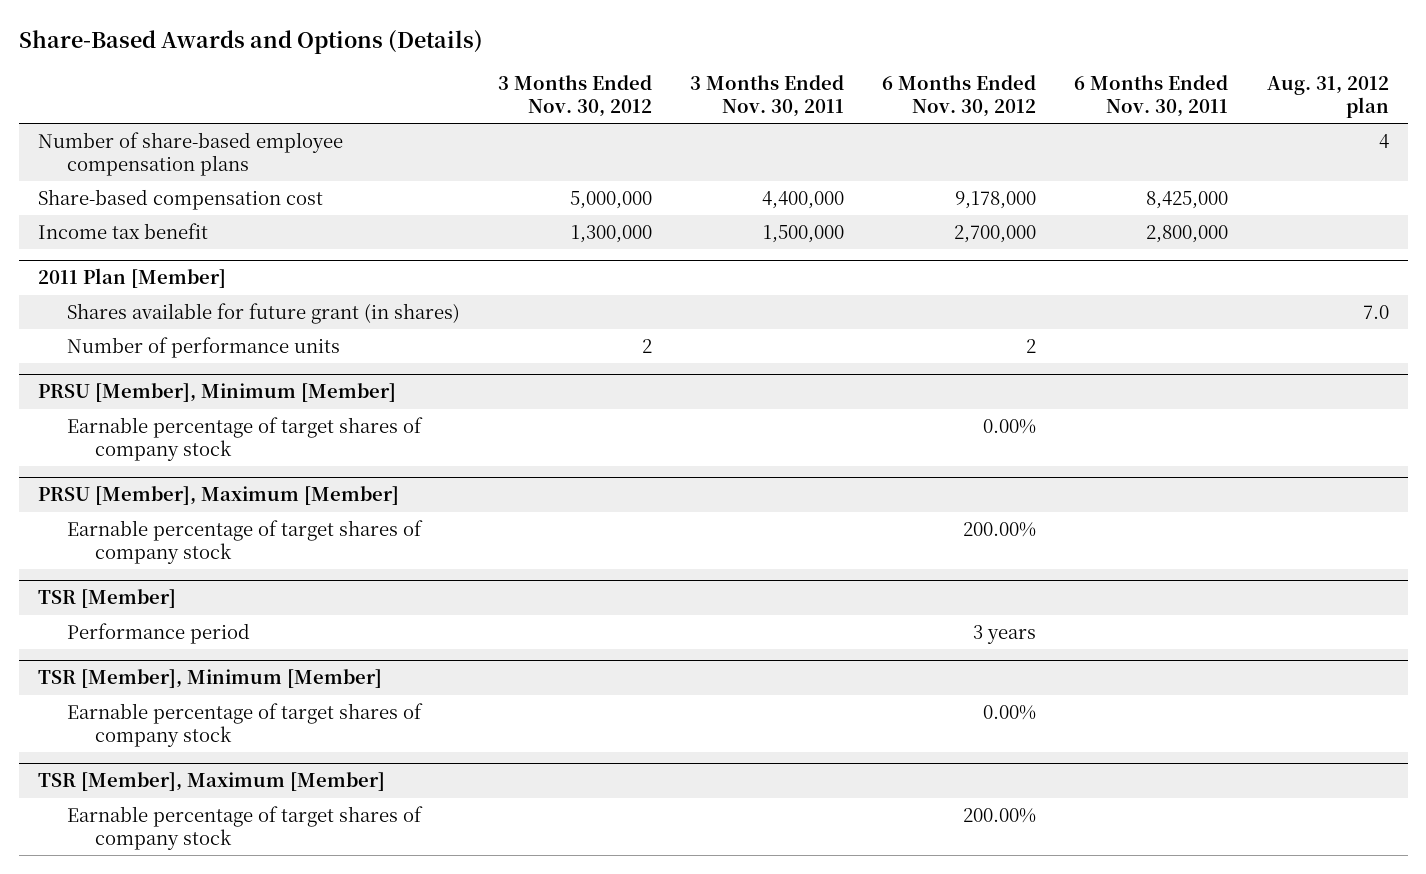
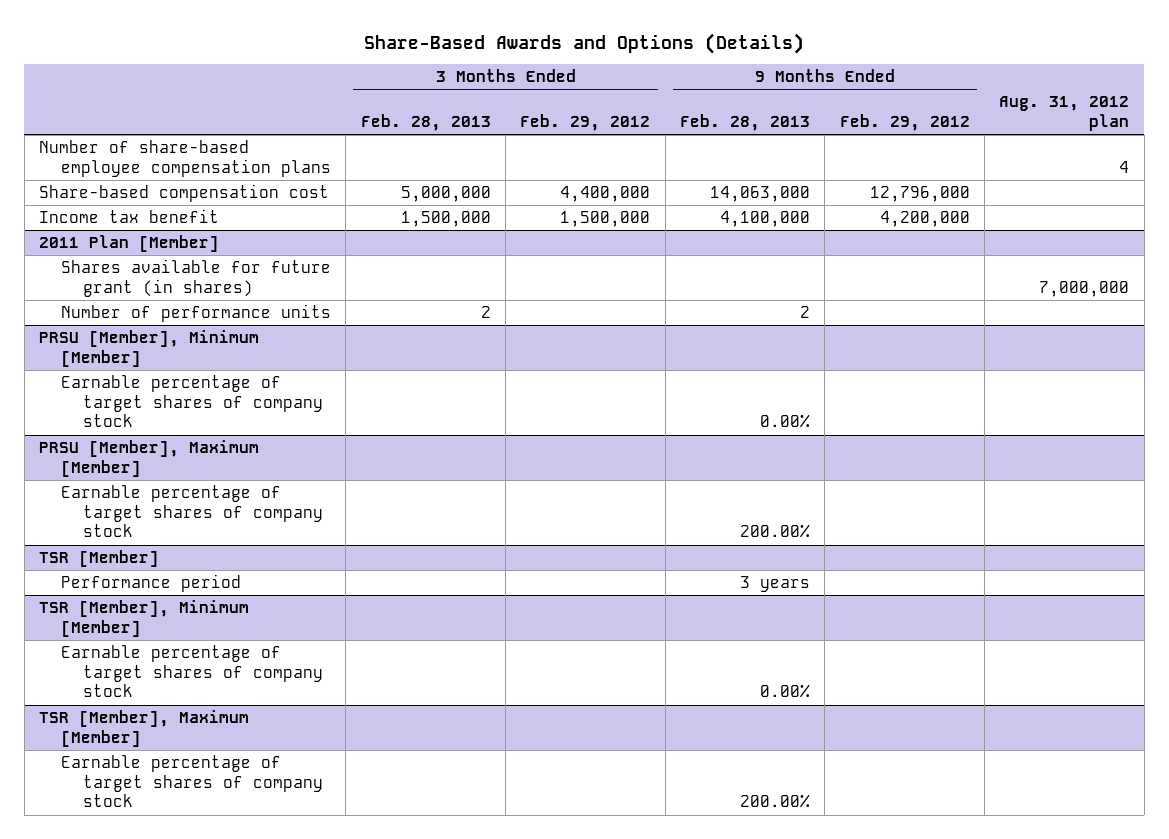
- | 3 Months Ended Nov. 30, 2012 | 3 Months Ended Nov. 30, 2011 | 6 Months Ended Nov. 30, 2012 | 6 Months Ended Nov. 30, 2011 | Aug. 31, 2012 plan
+ | 3 Months Ended Feb. 28, 2013 | 3 Months Ended Feb. 29, 2012 | 9 Months Ended Feb. 28, 2013 | 9 Months Ended Feb. 29, 2012 | Aug. 31, 2012 plan
@ 2011 Plan [Member]
- Shares available for future grant (in shares) | | | | | 7.0
+ Shares available for future grant (in shares) | | | | | 7,000,000

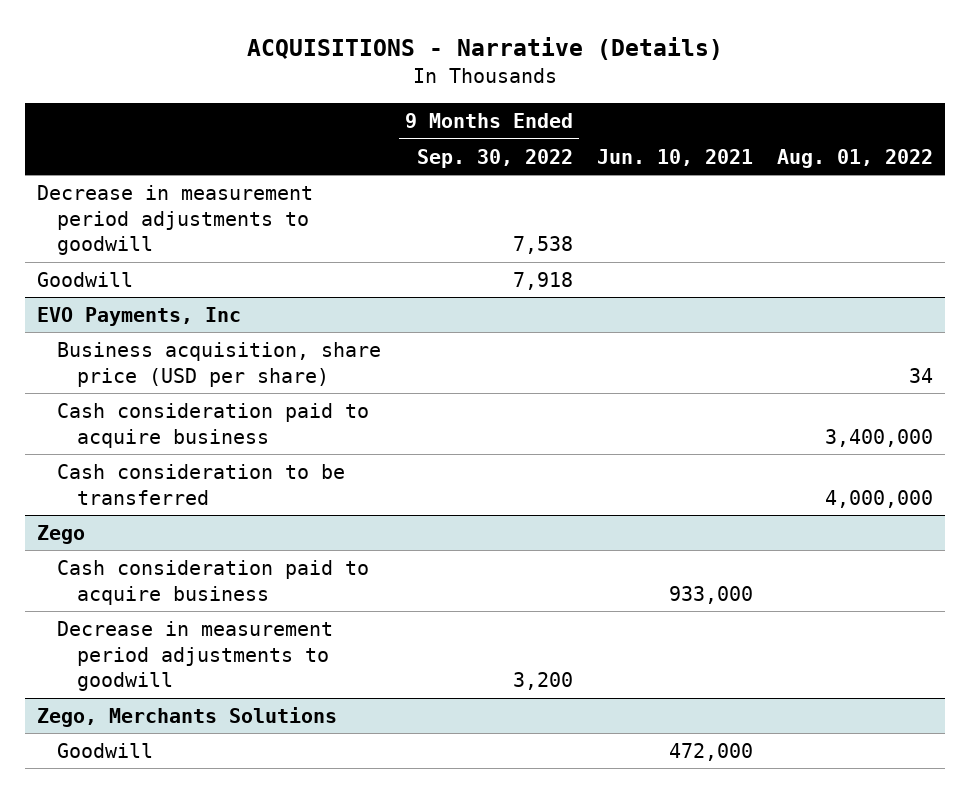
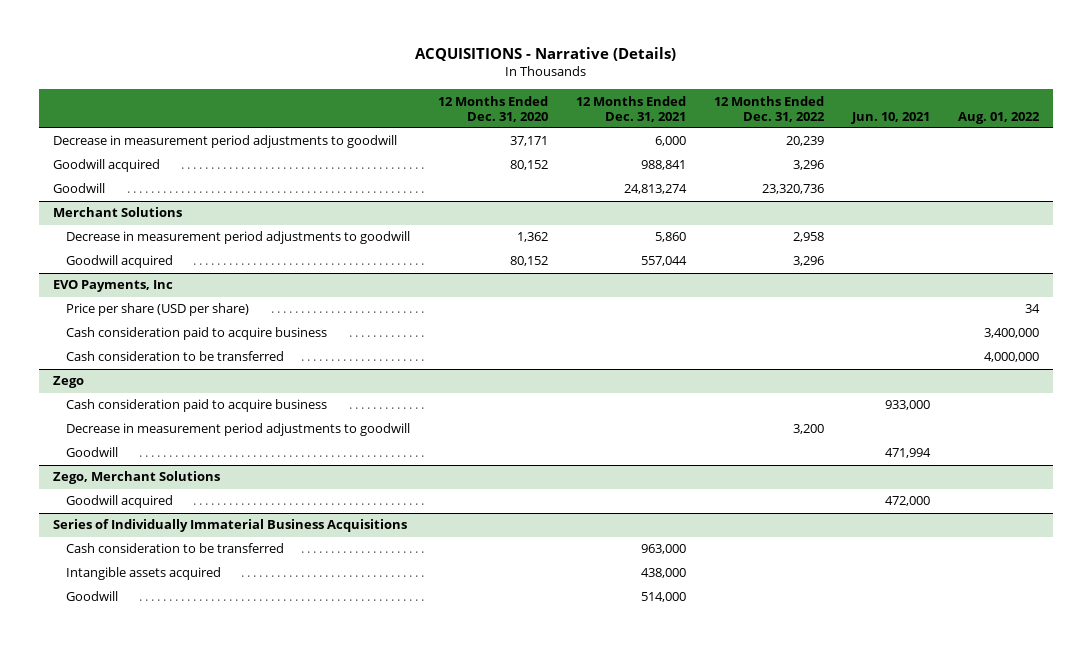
- | 9 Months Ended Sep. 30, 2022 | Jun. 10, 2021 | Aug. 01, 2022
+ | 12 Months Ended Dec. 31, 2020 | 12 Months Ended Dec. 31, 2021 | 12 Months Ended Dec. 31, 2022 | Jun. 10, 2021 | Aug. 01, 2022
+ Goodwill acquired | 80,152 | 988,841 | 3,296 | |
+ Merchant Solutions
+ Decrease in measurement period adjustments to goodwill | 1,362 | 5,860 | 2,958 | |
+ Goodwill acquired | 80,152 | 557,044 | 3,296 | |
@ EVO Payments, Inc
- Business acquisition, share price (USD per share) | | | 34
+ Price per share (USD per share) | | | | | 34
- Zego, Merchants Solutions
- Goodwill | | 472,000 |
@ Zego
+ Goodwill | | | | 471,994 |
+ Zego, Merchant Solutions
+ Goodwill acquired | | | | 472,000 |
+ Series of Individually Immaterial Business Acquisitions
+ Cash consideration to be transferred | | 963,000 | | |
+ Intangible assets acquired | | 438,000 | | |
+ Goodwill | | 514,000 | | |

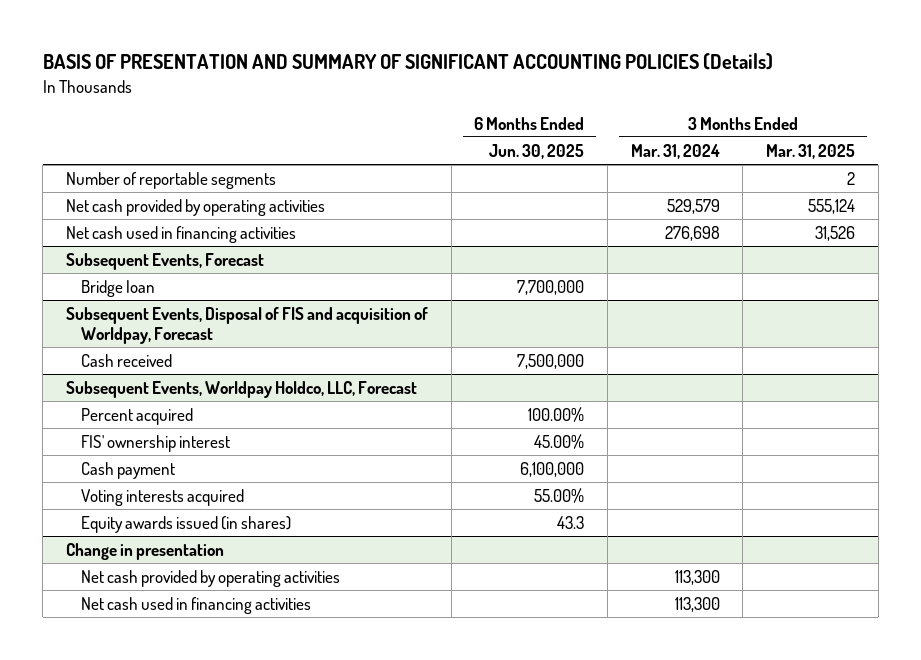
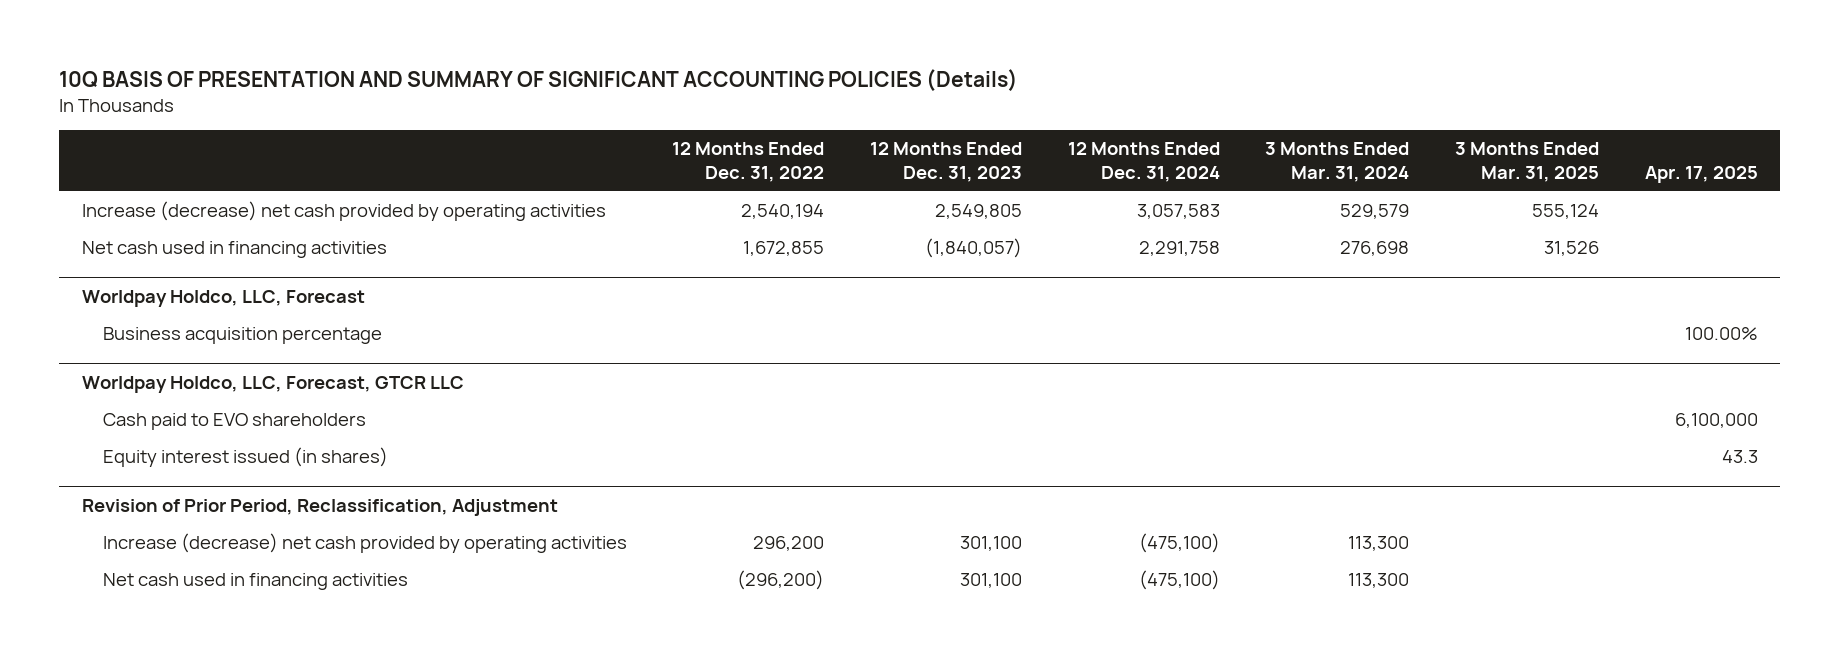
- BASIS OF PRESENTATION AND SUMMARY OF SIGNIFICANT ACCOUNTING POLICIES (Details)
+ 10Q BASIS OF PRESENTATION AND SUMMARY OF SIGNIFICANT ACCOUNTING POLICIES (Details)
- | 6 Months Ended Jun. 30, 2025 | 3 Months Ended Mar. 31, 2024 | 3 Months Ended Mar. 31, 2025
+ | 12 Months Ended Dec. 31, 2022 | 12 Months Ended Dec. 31, 2023 | 12 Months Ended Dec. 31, 2024 | 3 Months Ended Mar. 31, 2024 | 3 Months Ended Mar. 31, 2025 | Apr. 17, 2025
- Number of reportable segments | | | 2
- Net cash provided by operating activities | | 529,579 | 555,124
+ Increase (decrease) net cash provided by operating activities | 2,540,194 | 2,549,805 | 3,057,583 | 529,579 | 555,124 |
- Subsequent Events, Forecast
- Bridge loan | 7,700,000 | |
- Subsequent Events, Disposal of FIS and acquisition of Worldpay, Forecast
- Cash received | 7,500,000 | |
- Subsequent Events, Worldpay Holdco, LLC, Forecast
- Percent acquired | 100.00% | |
- FIS' ownership interest | 45.00% | |
- Cash payment | 6,100,000 | |
- Voting interests acquired | 55.00% | |
- Equity awards issued (in shares) | 43.3 | |
- Change in presentation
- Net cash provided by operating activities | | 113,300 |
+ Worldpay Holdco, LLC, Forecast
+ Business acquisition percentage | | | | | | 100.00%
+ Worldpay Holdco, LLC, Forecast, GTCR LLC
+ Cash paid to EVO shareholders | | | | | | 6,100,000
+ Equity interest issued (in shares) | | | | | | 43.3
+ Revision of Prior Period, Reclassification, Adjustment
+ Increase (decrease) net cash provided by operating activities | 296,200 | 301,100 | (475,100) | 113,300 | |

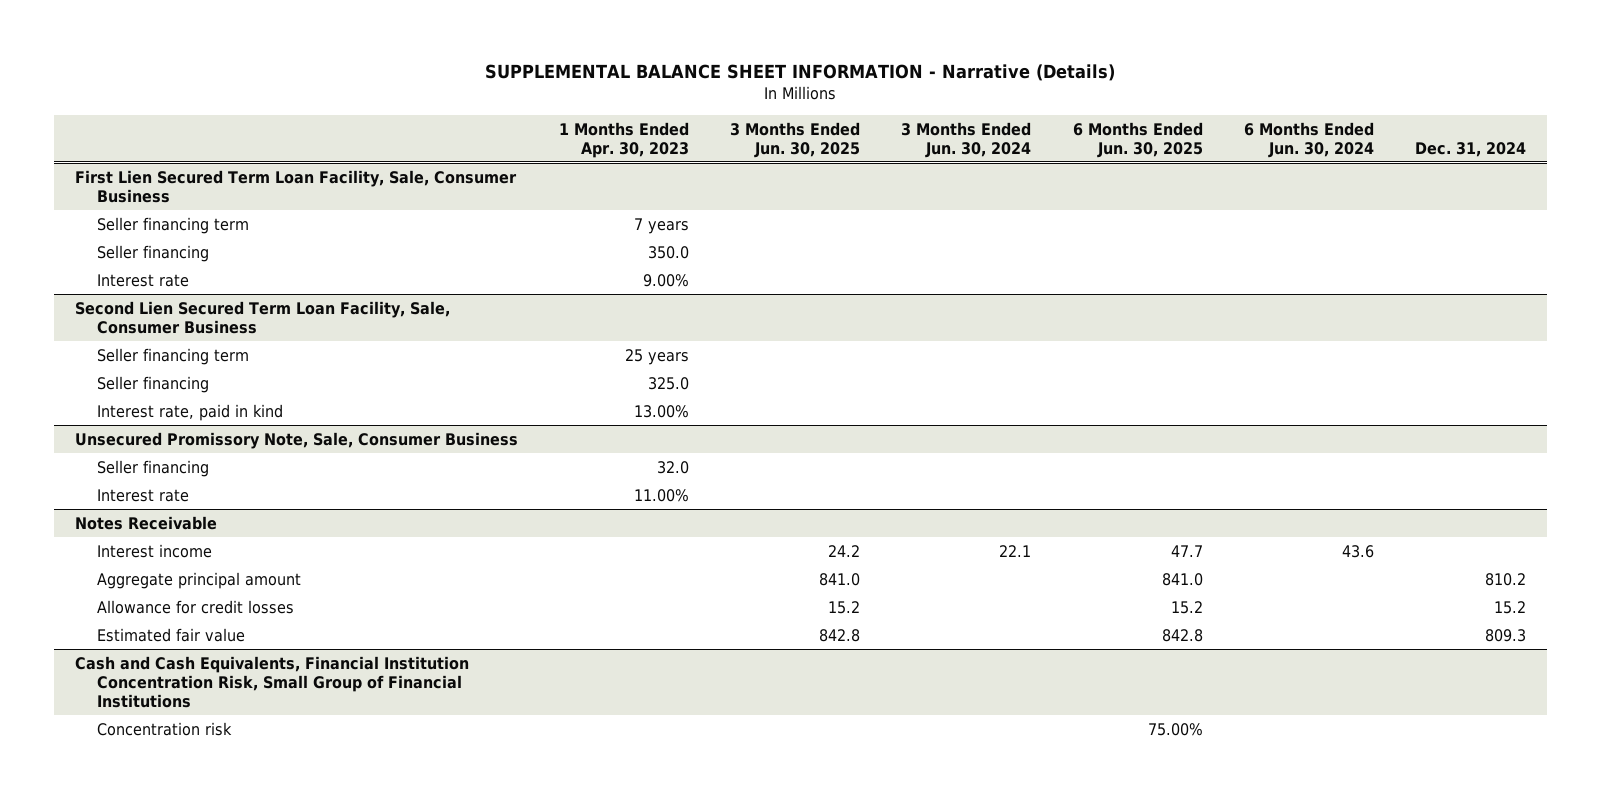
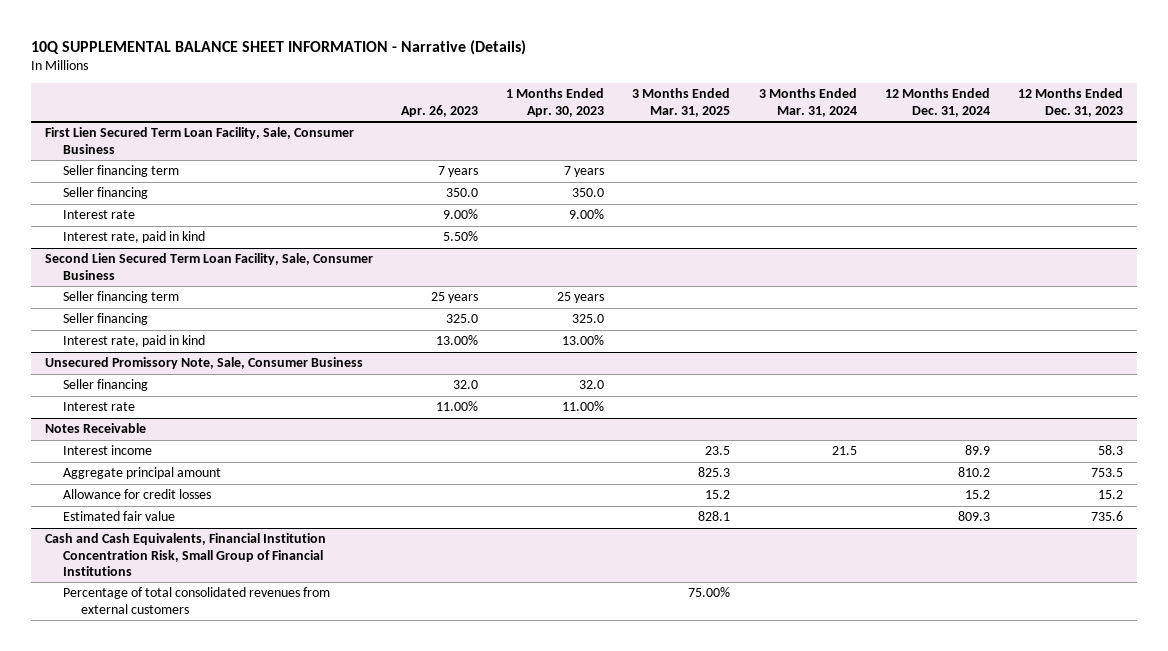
- SUPPLEMENTAL BALANCE SHEET INFORMATION - Narrative (Details)
+ 10Q SUPPLEMENTAL BALANCE SHEET INFORMATION - Narrative (Details)
- | 1 Months Ended Apr. 30, 2023 | 3 Months Ended Jun. 30, 2025 | 3 Months Ended Jun. 30, 2024 | 6 Months Ended Jun. 30, 2025 | 6 Months Ended Jun. 30, 2024 | Dec. 31, 2024
+ | Apr. 26, 2023 | 1 Months Ended Apr. 30, 2023 | 3 Months Ended Mar. 31, 2025 | 3 Months Ended Mar. 31, 2024 | 12 Months Ended Dec. 31, 2024 | 12 Months Ended Dec. 31, 2023
@ First Lien Secured Term Loan Facility, Sale, Consumer Business
+ Interest rate, paid in kind | 5.50% | | | | |
@ Cash and Cash Equivalents, Financial Institution Concentration Risk, Small Group of Financial Institutions
- Concentration risk | | | | 75.00% | |
+ Percentage of total consolidated revenues from external customers | | | 75.00% | | |

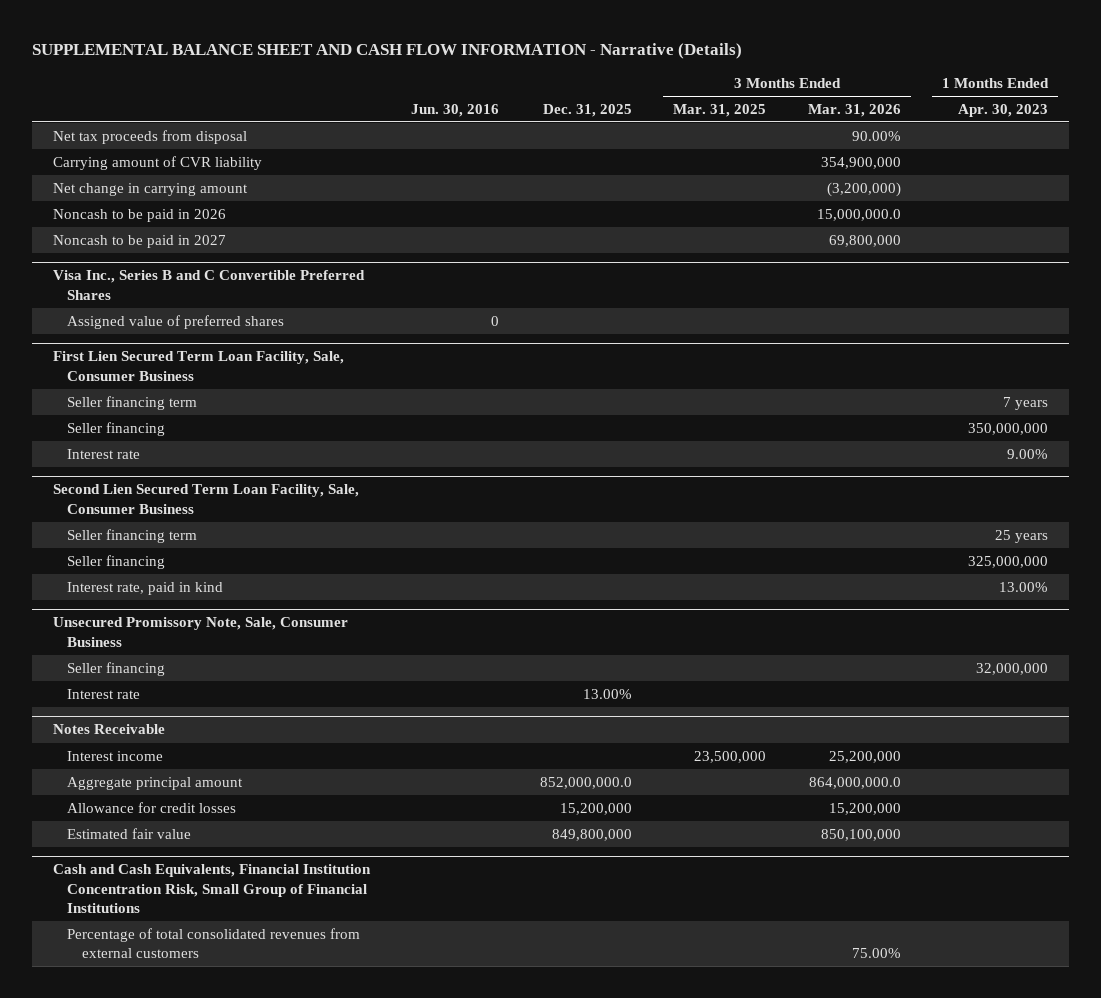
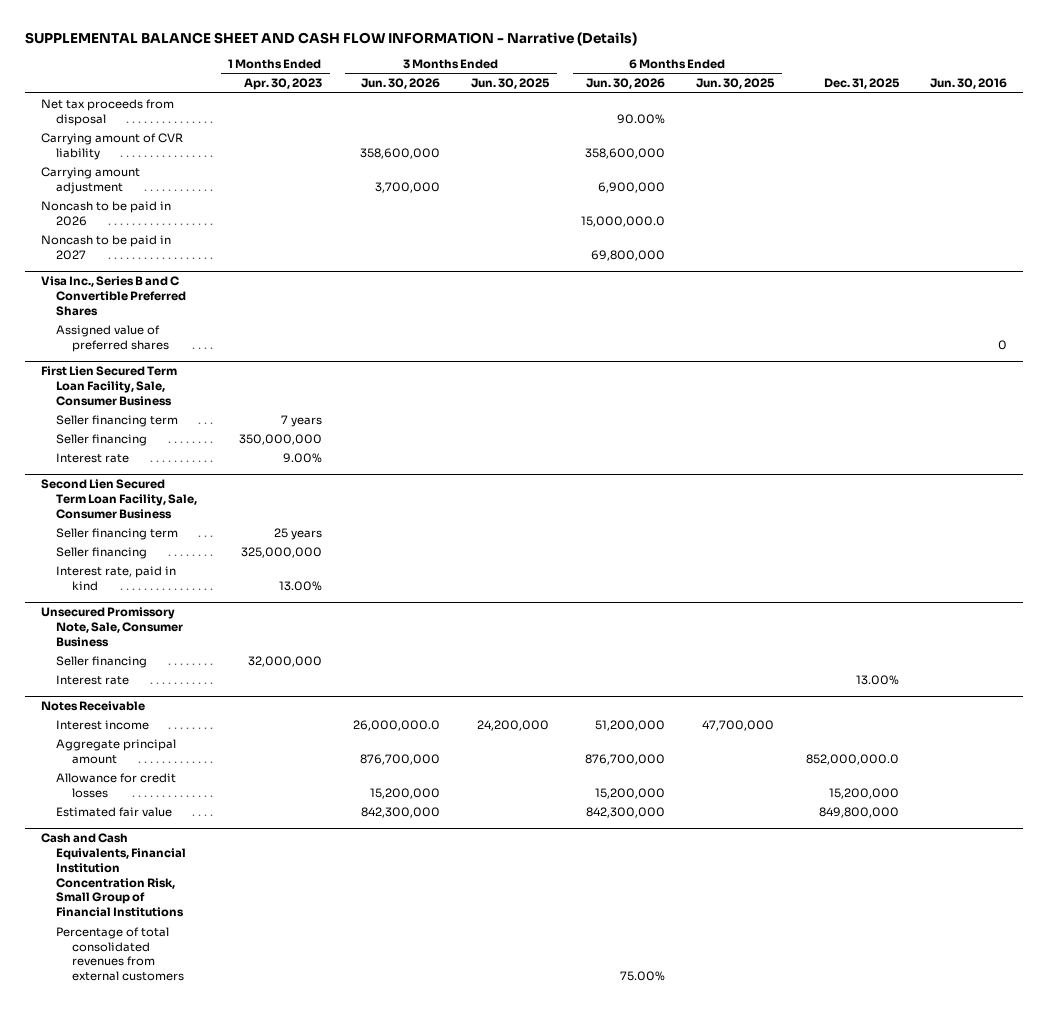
- | Jun. 30, 2016 | Dec. 31, 2025 | 3 Months Ended Mar. 31, 2025 | 3 Months Ended Mar. 31, 2026 | 1 Months Ended Apr. 30, 2023
+ | 1 Months Ended Apr. 30, 2023 | 3 Months Ended Jun. 30, 2026 | 3 Months Ended Jun. 30, 2025 | 6 Months Ended Jun. 30, 2026 | 6 Months Ended Jun. 30, 2025 | Dec. 31, 2025 | Jun. 30, 2016
- Net change in carrying amount | | | | (3,200,000) |
+ Carrying amount adjustment | | 3,700,000 | | 6,900,000 | | |

